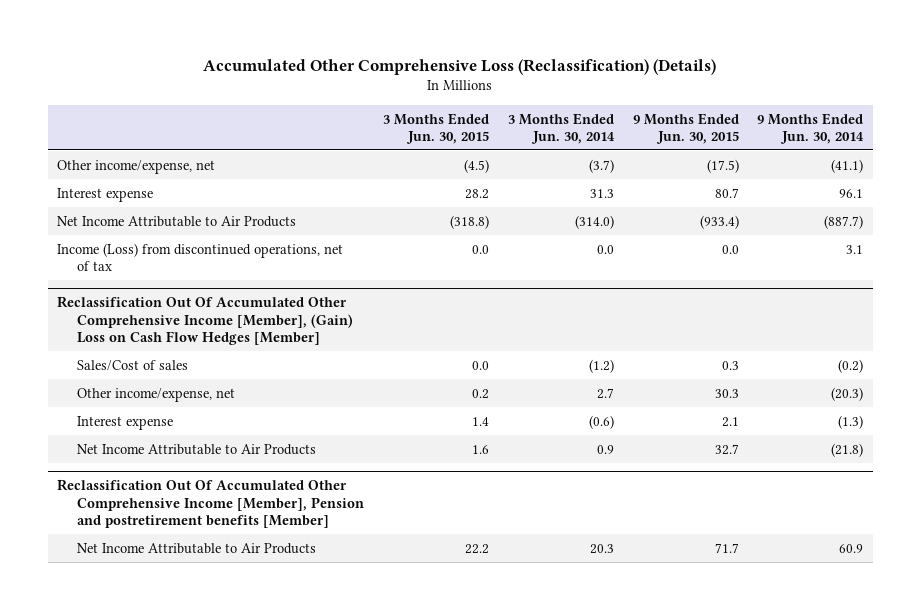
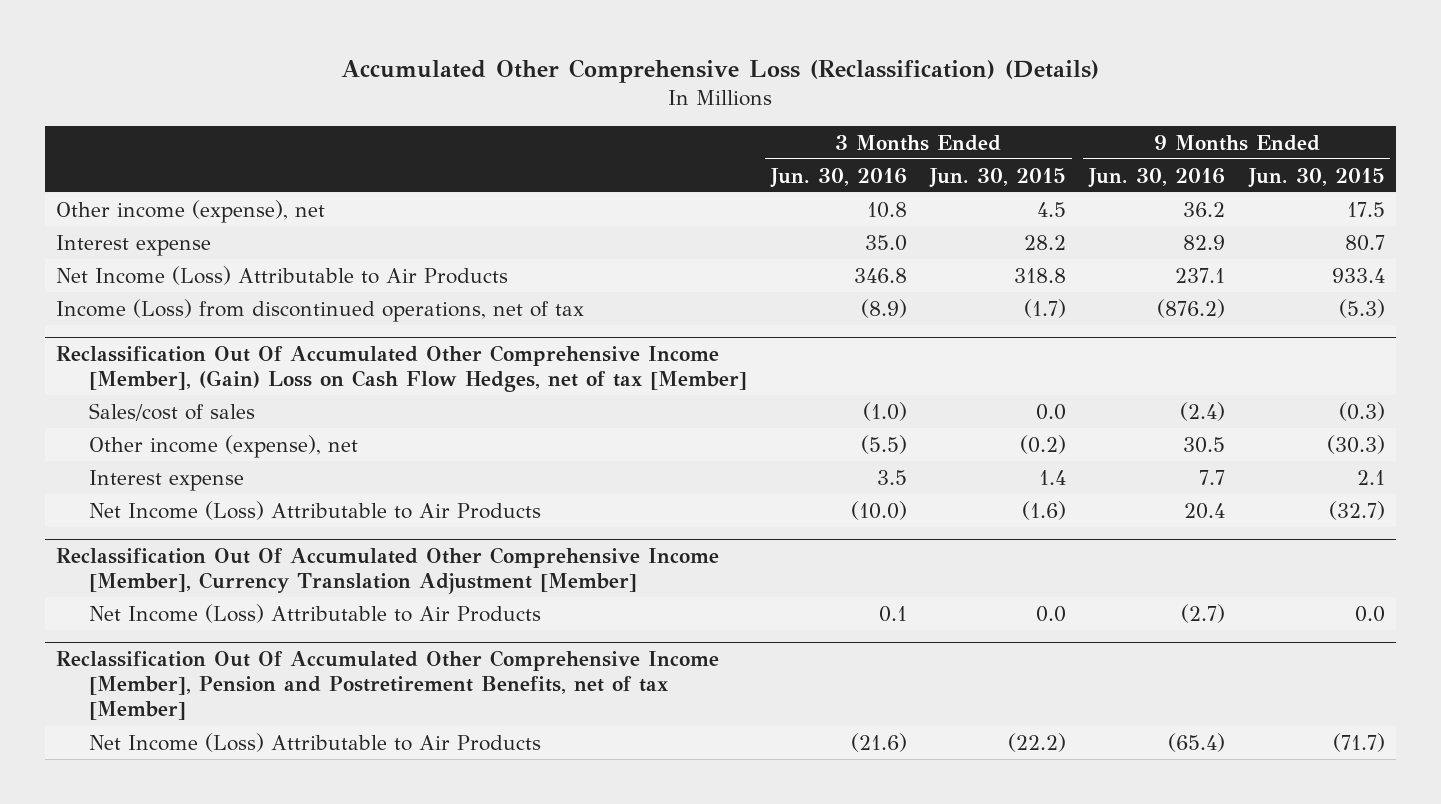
- | 3 Months Ended Jun. 30, 2015 | 3 Months Ended Jun. 30, 2014 | 9 Months Ended Jun. 30, 2015 | 9 Months Ended Jun. 30, 2014
+ | 3 Months Ended Jun. 30, 2016 | 3 Months Ended Jun. 30, 2015 | 9 Months Ended Jun. 30, 2016 | 9 Months Ended Jun. 30, 2015
- Other income/expense, net | (4.5) | (3.7) | (17.5) | (41.1)
+ Other income (expense), net | 10.8 | 4.5 | 36.2 | 17.5
- Net Income Attributable to Air Products | (318.8) | (314.0) | (933.4) | (887.7)
- Income (Loss) from discontinued operations, net of tax | 0.0 | 0.0 | 0.0 | 3.1
- Reclassification Out Of Accumulated Other Comprehensive Income [Member], (Gain) Loss on Cash Flow Hedges [Member]
- Sales/Cost of sales | 0.0 | (1.2) | 0.3 | (0.2)
- Other income/expense, net | 0.2 | 2.7 | 30.3 | (20.3)
+ Net Income (Loss) Attributable to Air Products | 346.8 | 318.8 | 237.1 | 933.4
+ Income (Loss) from discontinued operations, net of tax | (8.9) | (1.7) | (876.2) | (5.3)
+ Reclassification Out Of Accumulated Other Comprehensive Income [Member], (Gain) Loss on Cash Flow Hedges, net of tax [Member]
+ Sales/cost of sales | (1.0) | 0.0 | (2.4) | (0.3)
+ Other income (expense), net | (5.5) | (0.2) | 30.5 | (30.3)
- Net Income Attributable to Air Products | 1.6 | 0.9 | 32.7 | (21.8)
- Reclassification Out Of Accumulated Other Comprehensive Income [Member], Pension and postretirement benefits [Member]
- Net Income Attributable to Air Products | 22.2 | 20.3 | 71.7 | 60.9
+ Net Income (Loss) Attributable to Air Products | (10.0) | (1.6) | 20.4 | (32.7)
+ Reclassification Out Of Accumulated Other Comprehensive Income [Member], Currency Translation Adjustment [Member]
+ Net Income (Loss) Attributable to Air Products | 0.1 | 0.0 | (2.7) | 0.0
+ Reclassification Out Of Accumulated Other Comprehensive Income [Member], Pension and Postretirement Benefits, net of tax [Member]
+ Net Income (Loss) Attributable to Air Products | (21.6) | (22.2) | (65.4) | (71.7)

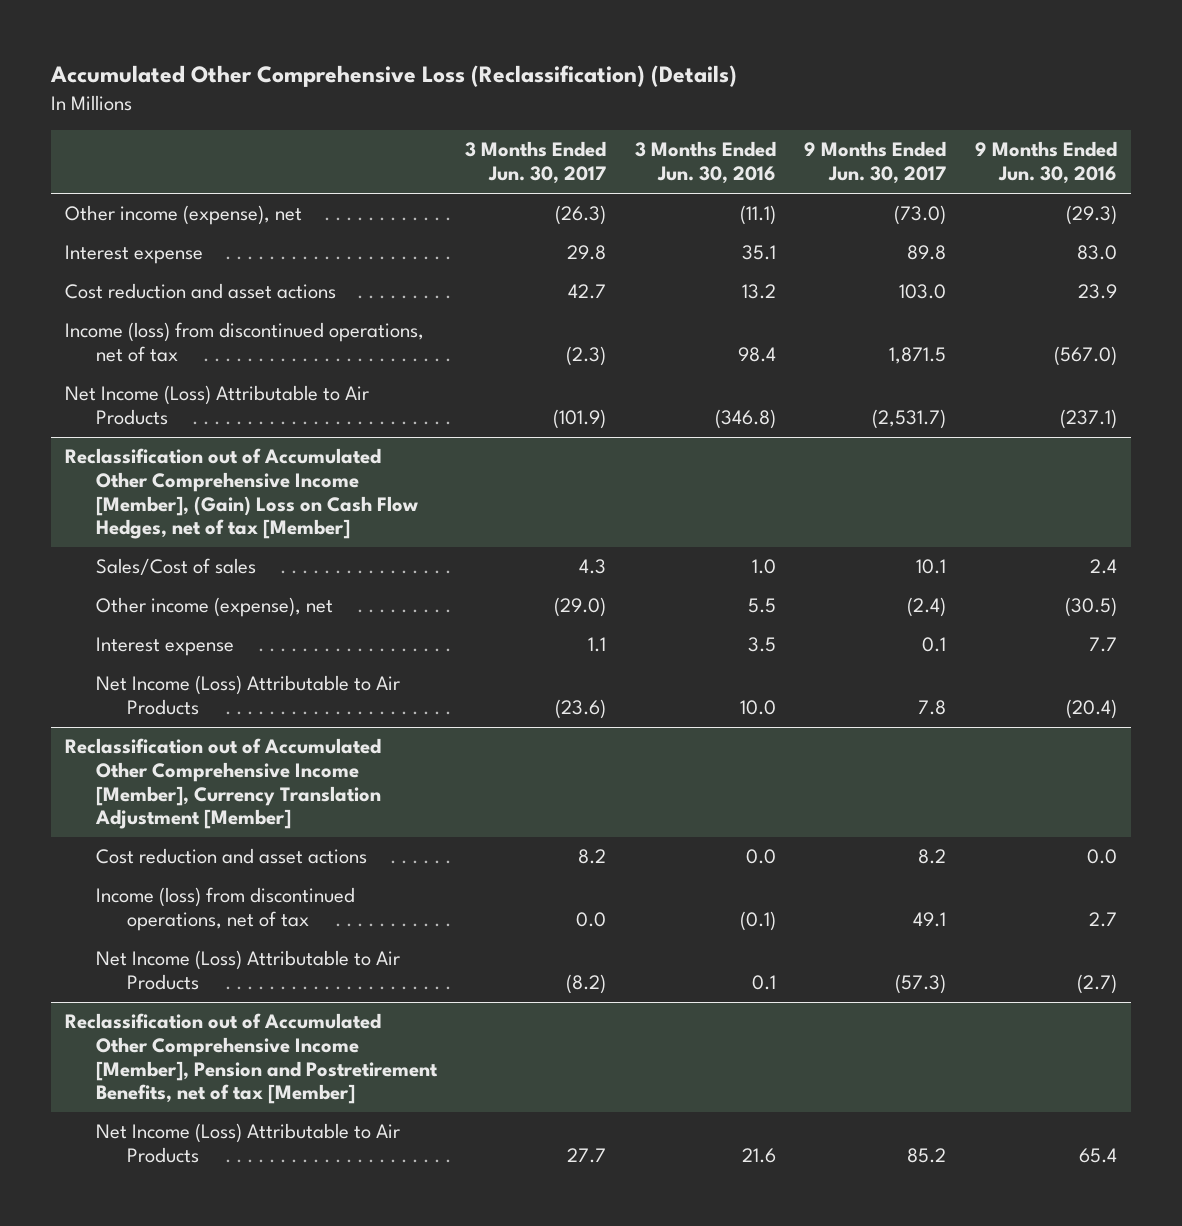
- | 3 Months Ended Jun. 30, 2016 | 3 Months Ended Jun. 30, 2015 | 9 Months Ended Jun. 30, 2016 | 9 Months Ended Jun. 30, 2015
+ | 3 Months Ended Jun. 30, 2017 | 3 Months Ended Jun. 30, 2016 | 9 Months Ended Jun. 30, 2017 | 9 Months Ended Jun. 30, 2016
- Other income (expense), net | 10.8 | 4.5 | 36.2 | 17.5
- Interest expense | 35.0 | 28.2 | 82.9 | 80.7
- Net Income (Loss) Attributable to Air Products | 346.8 | 318.8 | 237.1 | 933.4
- Income (Loss) from discontinued operations, net of tax | (8.9) | (1.7) | (876.2) | (5.3)
- Reclassification Out Of Accumulated Other Comprehensive Income [Member], (Gain) Loss on Cash Flow Hedges, net of tax [Member]
- Sales/cost of sales | (1.0) | 0.0 | (2.4) | (0.3)
- Other income (expense), net | (5.5) | (0.2) | 30.5 | (30.3)
+ Other income (expense), net | (26.3) | (11.1) | (73.0) | (29.3)
+ Interest expense | 29.8 | 35.1 | 89.8 | 83.0
+ Cost reduction and asset actions | 42.7 | 13.2 | 103.0 | 23.9
+ Income (loss) from discontinued operations, net of tax | (2.3) | 98.4 | 1,871.5 | (567.0)
+ Net Income (Loss) Attributable to Air Products | (101.9) | (346.8) | (2,531.7) | (237.1)
+ Reclassification out of Accumulated Other Comprehensive Income [Member], (Gain) Loss on Cash Flow Hedges, net of tax [Member]
+ Sales/Cost of sales | 4.3 | 1.0 | 10.1 | 2.4
+ Other income (expense), net | (29.0) | 5.5 | (2.4) | (30.5)
- Net Income (Loss) Attributable to Air Products | (10.0) | (1.6) | 20.4 | (32.7)
- Reclassification Out Of Accumulated Other Comprehensive Income [Member], Currency Translation Adjustment [Member]
+ Net Income (Loss) Attributable to Air Products | (23.6) | 10.0 | 7.8 | (20.4)
+ Reclassification out of Accumulated Other Comprehensive Income [Member], Currency Translation Adjustment [Member]
+ Cost reduction and asset actions | 8.2 | 0.0 | 8.2 | 0.0
+ Income (loss) from discontinued operations, net of tax | 0.0 | (0.1) | 49.1 | 2.7
- Reclassification Out Of Accumulated Other Comprehensive Income [Member], Pension and Postretirement Benefits, net of tax [Member]
- Net Income (Loss) Attributable to Air Products | (21.6) | (22.2) | (65.4) | (71.7)
+ Reclassification out of Accumulated Other Comprehensive Income [Member], Pension and Postretirement Benefits, net of tax [Member]
+ Net Income (Loss) Attributable to Air Products | 27.7 | 21.6 | 85.2 | 65.4

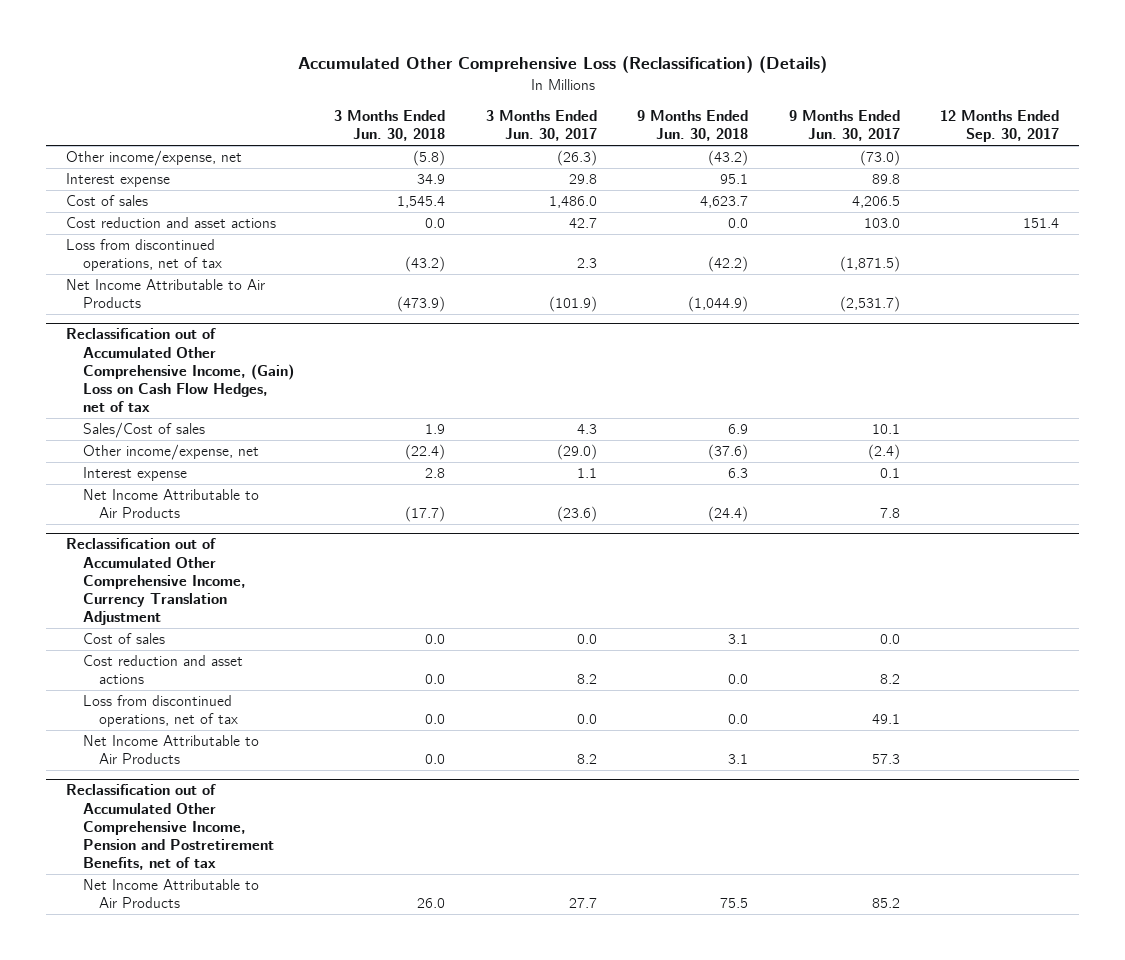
- | 3 Months Ended Jun. 30, 2017 | 3 Months Ended Jun. 30, 2016 | 9 Months Ended Jun. 30, 2017 | 9 Months Ended Jun. 30, 2016
+ | 3 Months Ended Jun. 30, 2018 | 3 Months Ended Jun. 30, 2017 | 9 Months Ended Jun. 30, 2018 | 9 Months Ended Jun. 30, 2017 | 12 Months Ended Sep. 30, 2017
- Other income (expense), net | (26.3) | (11.1) | (73.0) | (29.3)
+ Other income/expense, net | (5.8) | (26.3) | (43.2) | (73.0) |
+ Cost of sales | 1,545.4 | 1,486.0 | 4,623.7 | 4,206.5 |
- Income (loss) from discontinued operations, net of tax | (2.3) | 98.4 | 1,871.5 | (567.0)
- Net Income (Loss) Attributable to Air Products | (101.9) | (346.8) | (2,531.7) | (237.1)
- Reclassification out of Accumulated Other Comprehensive Income [Member], (Gain) Loss on Cash Flow Hedges, net of tax [Member]
+ Loss from discontinued operations, net of tax | (43.2) | 2.3 | (42.2) | (1,871.5) |
+ Net Income Attributable to Air Products | (473.9) | (101.9) | (1,044.9) | (2,531.7) |
+ Reclassification out of Accumulated Other Comprehensive Income, (Gain) Loss on Cash Flow Hedges, net of tax
- Other income (expense), net | (29.0) | 5.5 | (2.4) | (30.5)
+ Other income/expense, net | (22.4) | (29.0) | (37.6) | (2.4) |
- Net Income (Loss) Attributable to Air Products | (23.6) | 10.0 | 7.8 | (20.4)
- Reclassification out of Accumulated Other Comprehensive Income [Member], Currency Translation Adjustment [Member]
+ Net Income Attributable to Air Products | (17.7) | (23.6) | (24.4) | 7.8 |
+ Reclassification out of Accumulated Other Comprehensive Income, Currency Translation Adjustment
+ Cost of sales | 0.0 | 0.0 | 3.1 | 0.0 |
- Income (loss) from discontinued operations, net of tax | 0.0 | (0.1) | 49.1 | 2.7
- Net Income (Loss) Attributable to Air Products | (8.2) | 0.1 | (57.3) | (2.7)
- Reclassification out of Accumulated Other Comprehensive Income [Member], Pension and Postretirement Benefits, net of tax [Member]
- Net Income (Loss) Attributable to Air Products | 27.7 | 21.6 | 85.2 | 65.4
+ Loss from discontinued operations, net of tax | 0.0 | 0.0 | 0.0 | 49.1 |
+ Net Income Attributable to Air Products | 0.0 | 8.2 | 3.1 | 57.3 |
+ Reclassification out of Accumulated Other Comprehensive Income, Pension and Postretirement Benefits, net of tax
+ Net Income Attributable to Air Products | 26.0 | 27.7 | 75.5 | 85.2 |

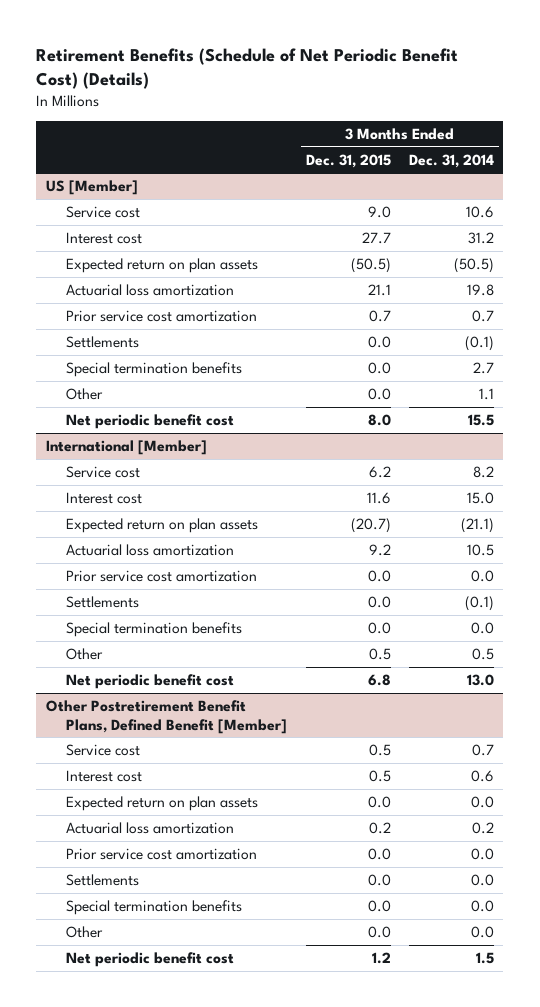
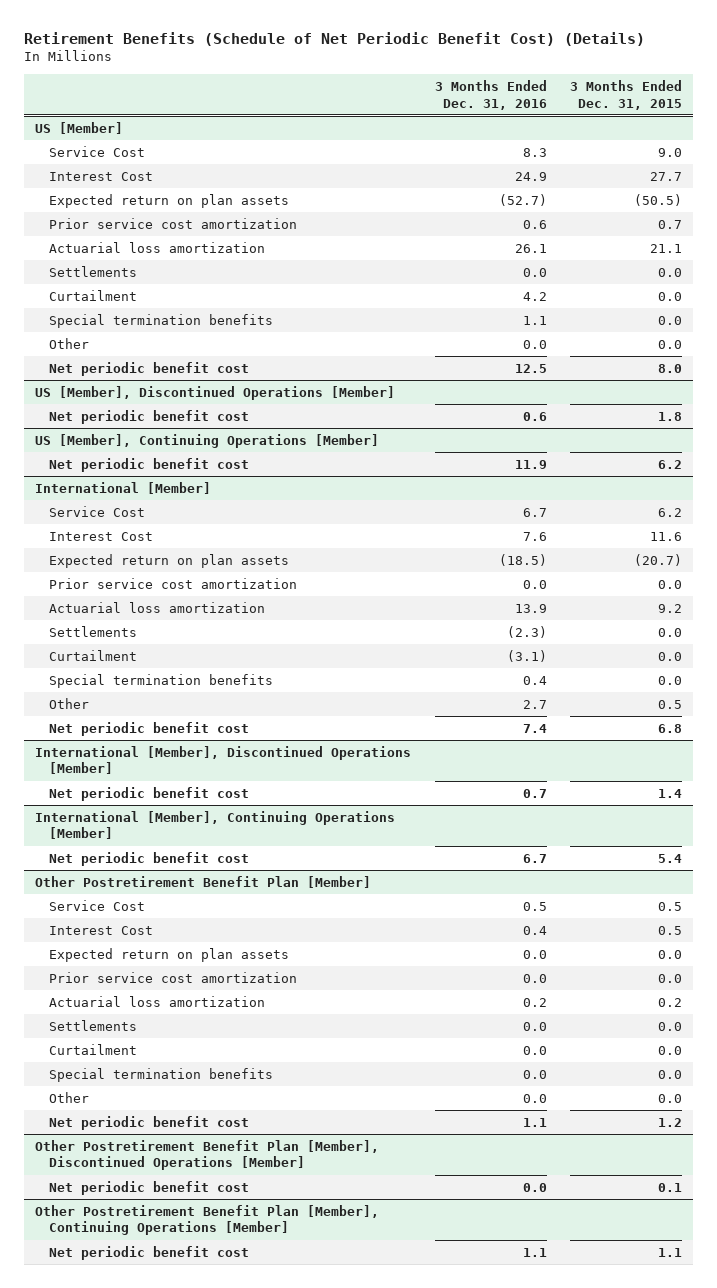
- | 3 Months Ended Dec. 31, 2015 | 3 Months Ended Dec. 31, 2014
+ | 3 Months Ended Dec. 31, 2016 | 3 Months Ended Dec. 31, 2015
@ US [Member]
- Service cost | 9.0 | 10.6
- Interest cost | 27.7 | 31.2
+ Service Cost | 8.3 | 9.0
+ Interest Cost | 24.9 | 27.7
moved down: Actuarial loss amortization | 26.1 | 21.1
+ Curtailment | 4.2 | 0.0
+ US [Member], Discontinued Operations [Member]
+ Net periodic benefit cost | 0.6 | 1.8
+ US [Member], Continuing Operations [Member]
+ Net periodic benefit cost | 11.9 | 6.2
@ International [Member]
- Service cost | 6.2 | 8.2
- Interest cost | 11.6 | 15.0
+ Service Cost | 6.7 | 6.2
+ Interest Cost | 7.6 | 11.6
moved down: Actuarial loss amortization | 13.9 | 9.2
+ Curtailment | (3.1) | 0.0
- Other Postretirement Benefit Plans, Defined Benefit [Member]
- Service cost | 0.5 | 0.7
- Interest cost | 0.5 | 0.6
+ International [Member], Discontinued Operations [Member]
+ Net periodic benefit cost | 0.7 | 1.4
+ International [Member], Continuing Operations [Member]
+ Net periodic benefit cost | 6.7 | 5.4
+ Other Postretirement Benefit Plan [Member]
+ Service Cost | 0.5 | 0.5
+ Interest Cost | 0.4 | 0.5
- Actuarial loss amortization | 0.2 | 0.2
+ Actuarial loss amortization | 0.2 | 0.2
+ Curtailment | 0.0 | 0.0
+ Other Postretirement Benefit Plan [Member], Discontinued Operations [Member]
+ Net periodic benefit cost | 0.0 | 0.1
+ Other Postretirement Benefit Plan [Member], Continuing Operations [Member]
+ Net periodic benefit cost | 1.1 | 1.1

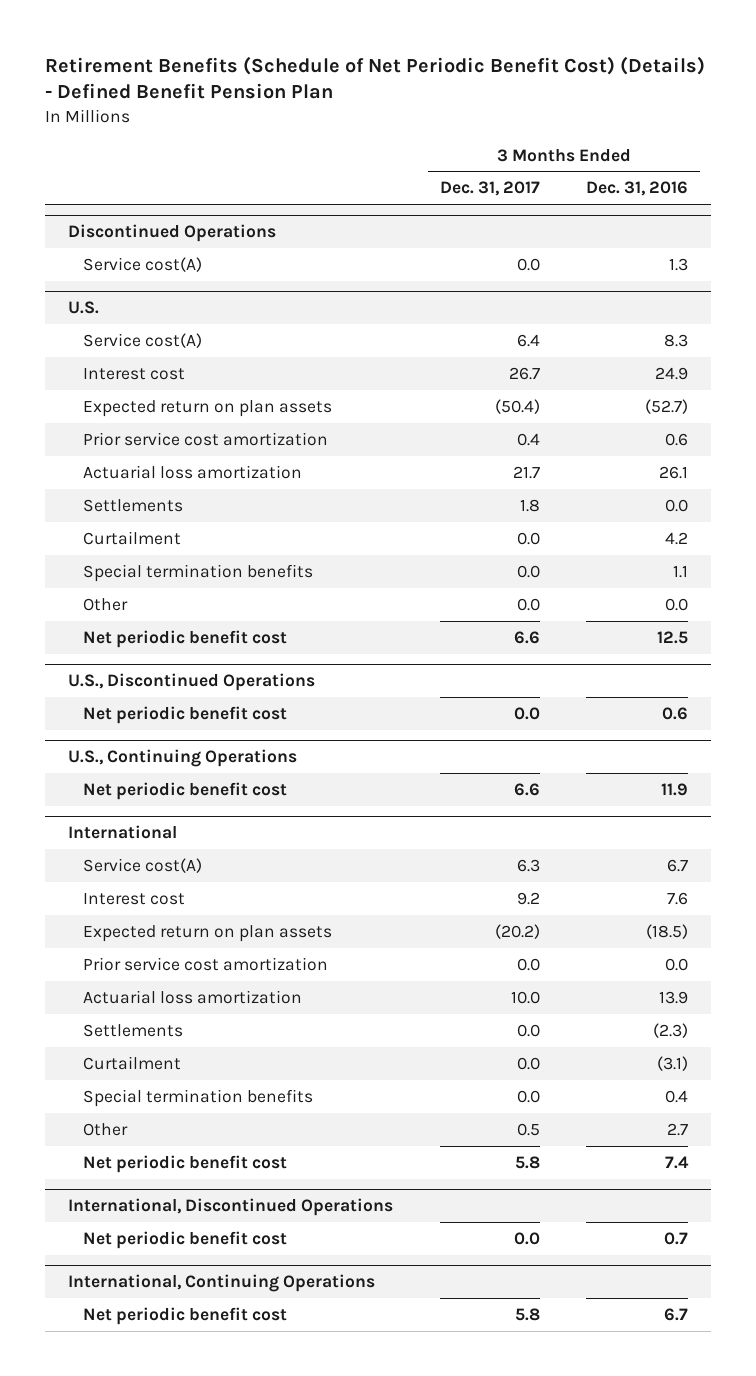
- Retirement Benefits (Schedule of Net Periodic Benefit Cost) (Details)
+ Retirement Benefits (Schedule of Net Periodic Benefit Cost) (Details) - Defined Benefit Pension Plan
- | 3 Months Ended Dec. 31, 2016 | 3 Months Ended Dec. 31, 2015
+ | 3 Months Ended Dec. 31, 2017 | 3 Months Ended Dec. 31, 2016
- US [Member]
- Service Cost | 8.3 | 9.0
- Interest Cost | 24.9 | 27.7
+ Discontinued Operations
+ Service cost(A) | 0.0 | 1.3
+ U.S.
+ Service cost(A) | 6.4 | 8.3
+ Interest cost | 26.7 | 24.9
- US [Member], Discontinued Operations [Member]
+ U.S., Discontinued Operations
- US [Member], Continuing Operations [Member]
+ U.S., Continuing Operations
- International [Member]
- Service Cost | 6.7 | 6.2
- Interest Cost | 7.6 | 11.6
+ International
+ Service cost(A) | 6.3 | 6.7
+ Interest cost | 9.2 | 7.6
- International [Member], Discontinued Operations [Member]
+ International, Discontinued Operations
- International [Member], Continuing Operations [Member]
+ International, Continuing Operations
- Other Postretirement Benefit Plan [Member]
- Service Cost | 0.5 | 0.5
- Interest Cost | 0.4 | 0.5
- Expected return on plan assets | 0.0 | 0.0
- Prior service cost amortization | 0.0 | 0.0
- Actuarial loss amortization | 0.2 | 0.2
- Settlements | 0.0 | 0.0
- Curtailment | 0.0 | 0.0
- Special termination benefits | 0.0 | 0.0
- Other | 0.0 | 0.0
- Net periodic benefit cost | 1.1 | 1.2
- Other Postretirement Benefit Plan [Member], Discontinued Operations [Member]
- Net periodic benefit cost | 0.0 | 0.1
- Other Postretirement Benefit Plan [Member], Continuing Operations [Member]
- Net periodic benefit cost | 1.1 | 1.1

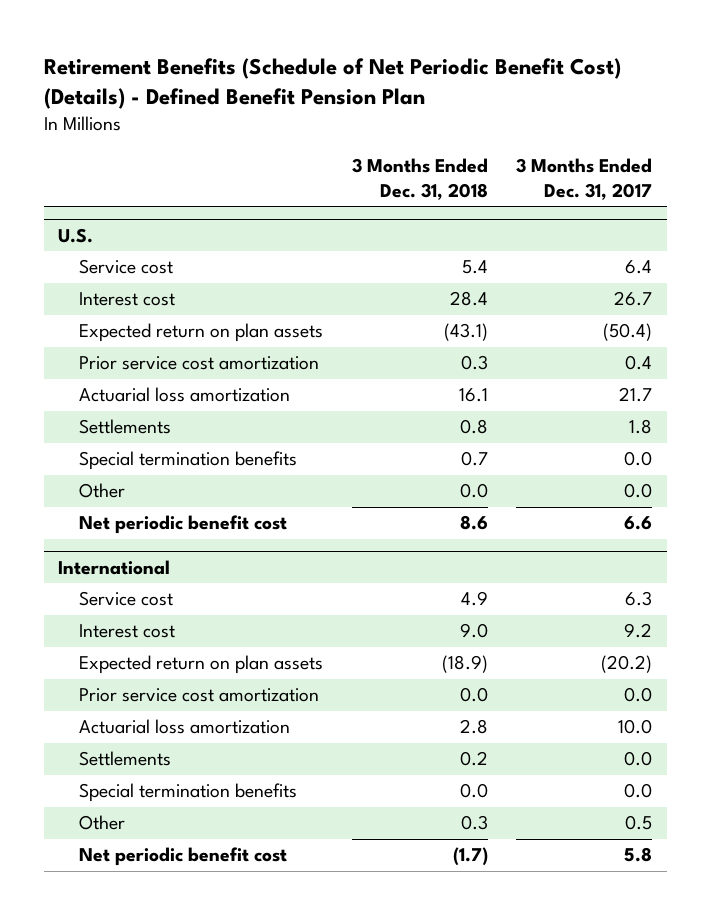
- | 3 Months Ended Dec. 31, 2017 | 3 Months Ended Dec. 31, 2016
+ | 3 Months Ended Dec. 31, 2018 | 3 Months Ended Dec. 31, 2017
- Discontinued Operations
- Service cost(A) | 0.0 | 1.3
@ U.S.
- Service cost(A) | 6.4 | 8.3
+ Service cost | 5.4 | 6.4
- Curtailment | 0.0 | 4.2
- U.S., Discontinued Operations
- Net periodic benefit cost | 0.0 | 0.6
- U.S., Continuing Operations
- Net periodic benefit cost | 6.6 | 11.9
@ International
- Service cost(A) | 6.3 | 6.7
+ Service cost | 4.9 | 6.3
- Curtailment | 0.0 | (3.1)
- International, Discontinued Operations
- Net periodic benefit cost | 0.0 | 0.7
- International, Continuing Operations
- Net periodic benefit cost | 5.8 | 6.7

